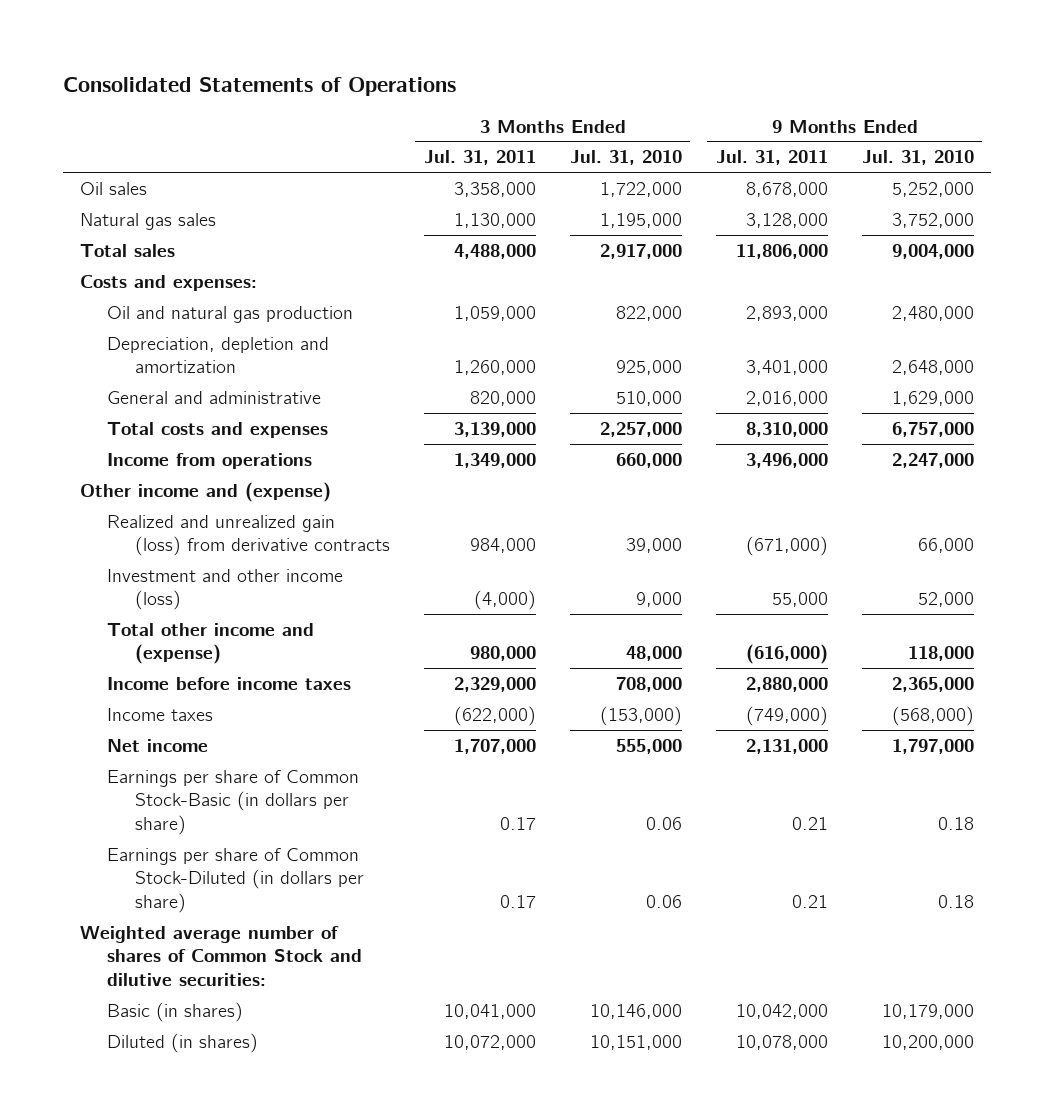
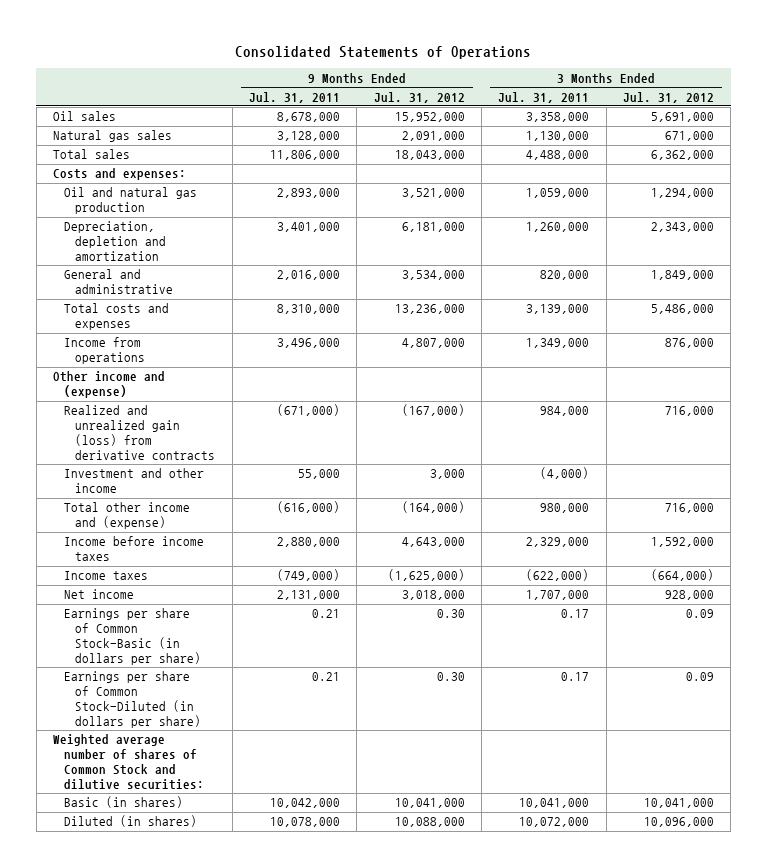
- | 3 Months Ended Jul. 31, 2011 | 3 Months Ended Jul. 31, 2010 | 9 Months Ended Jul. 31, 2011 | 9 Months Ended Jul. 31, 2010
+ | 9 Months Ended Jul. 31, 2011 | 9 Months Ended Jul. 31, 2012 | 3 Months Ended Jul. 31, 2011 | 3 Months Ended Jul. 31, 2012
- Investment and other income (loss) | (4,000) | 9,000 | 55,000 | 52,000
+ Investment and other income | 55,000 | 3,000 | (4,000) |

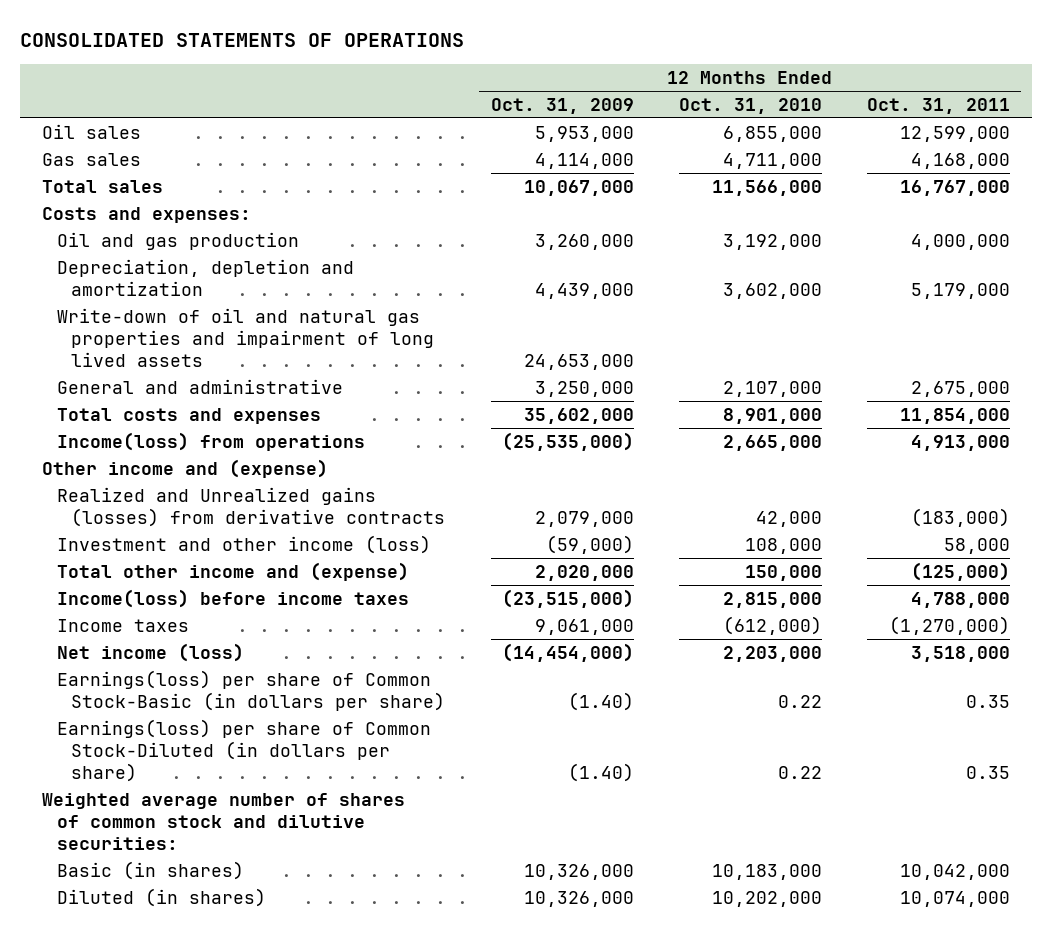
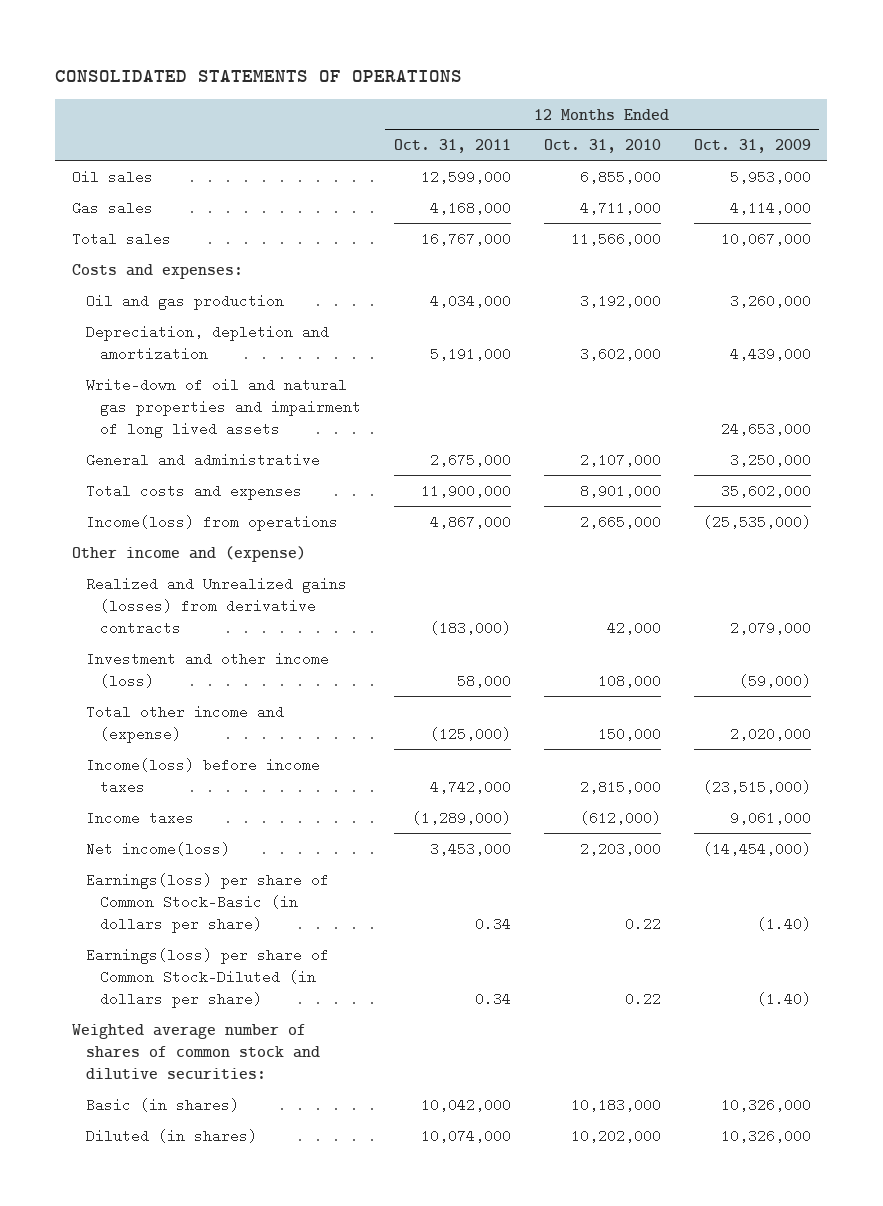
- | 12 Months Ended Oct. 31, 2009 | 12 Months Ended Oct. 31, 2010 | 12 Months Ended Oct. 31, 2011
+ | 12 Months Ended Oct. 31, 2011 | 12 Months Ended Oct. 31, 2010 | 12 Months Ended Oct. 31, 2009
- Oil and gas production | 3,260,000 | 3,192,000 | 4,000,000
- Depreciation, depletion and amortization | 4,439,000 | 3,602,000 | 5,179,000
+ Oil and gas production | 4,034,000 | 3,192,000 | 3,260,000
+ Depreciation, depletion and amortization | 5,191,000 | 3,602,000 | 4,439,000
- Total costs and expenses | 35,602,000 | 8,901,000 | 11,854,000
- Income(loss) from operations | (25,535,000) | 2,665,000 | 4,913,000
+ Total costs and expenses | 11,900,000 | 8,901,000 | 35,602,000
+ Income(loss) from operations | 4,867,000 | 2,665,000 | (25,535,000)
- Income(loss) before income taxes | (23,515,000) | 2,815,000 | 4,788,000
- Income taxes | 9,061,000 | (612,000) | (1,270,000)
- Net income (loss) | (14,454,000) | 2,203,000 | 3,518,000
- Earnings(loss) per share of Common Stock-Basic (in dollars per share) | (1.40) | 0.22 | 0.35
- Earnings(loss) per share of Common Stock-Diluted (in dollars per share) | (1.40) | 0.22 | 0.35
+ Income(loss) before income taxes | 4,742,000 | 2,815,000 | (23,515,000)
+ Income taxes | (1,289,000) | (612,000) | 9,061,000
+ Net income(loss) | 3,453,000 | 2,203,000 | (14,454,000)
+ Earnings(loss) per share of Common Stock-Basic (in dollars per share) | 0.34 | 0.22 | (1.40)
+ Earnings(loss) per share of Common Stock-Diluted (in dollars per share) | 0.34 | 0.22 | (1.40)

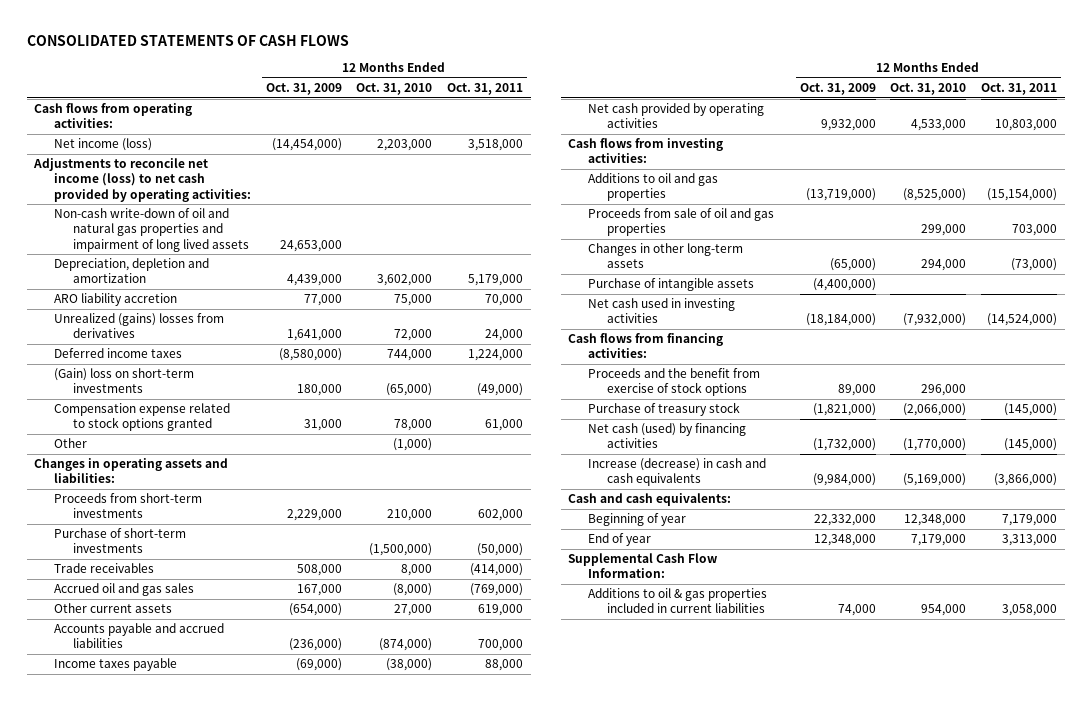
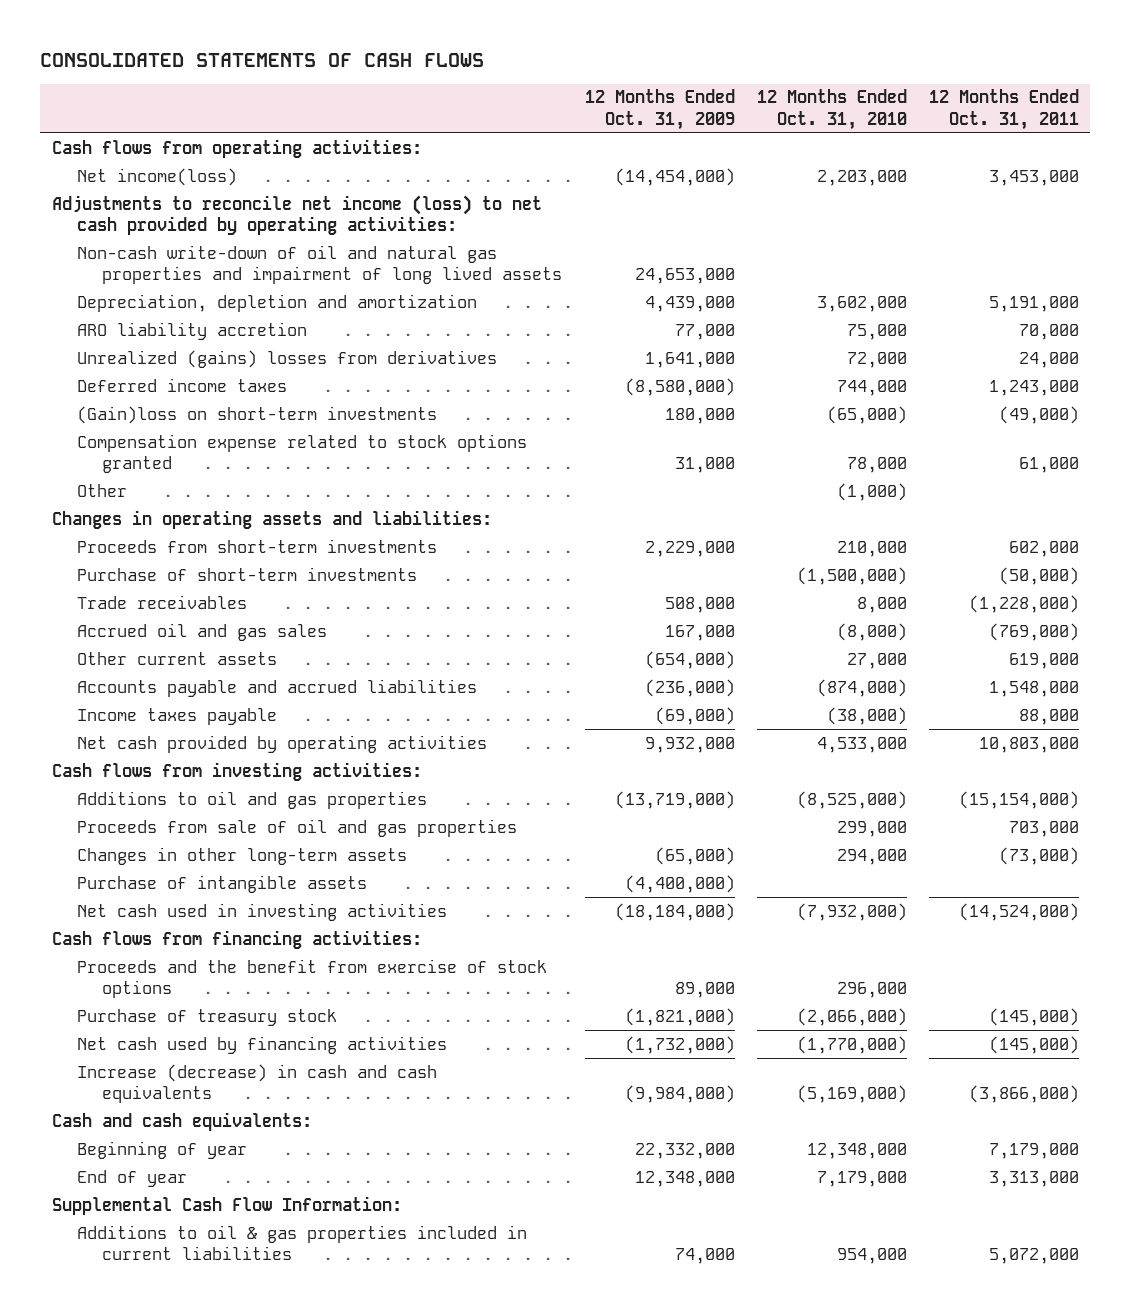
- Net income (loss) | (14,454,000) | 2,203,000 | 3,518,000
+ Net income(loss) | (14,454,000) | 2,203,000 | 3,453,000
- Depreciation, depletion and amortization | 4,439,000 | 3,602,000 | 5,179,000
+ Depreciation, depletion and amortization | 4,439,000 | 3,602,000 | 5,191,000
- Deferred income taxes | (8,580,000) | 744,000 | 1,224,000
- (Gain) loss on short-term investments | 180,000 | (65,000) | (49,000)
+ Deferred income taxes | (8,580,000) | 744,000 | 1,243,000
+ (Gain)loss on short-term investments | 180,000 | (65,000) | (49,000)
- Trade receivables | 508,000 | 8,000 | (414,000)
+ Trade receivables | 508,000 | 8,000 | (1,228,000)
- Accounts payable and accrued liabilities | (236,000) | (874,000) | 700,000
+ Accounts payable and accrued liabilities | (236,000) | (874,000) | 1,548,000
- Net cash (used) by financing activities | (1,732,000) | (1,770,000) | (145,000)
+ Net cash used by financing activities | (1,732,000) | (1,770,000) | (145,000)
- Additions to oil & gas properties included in current liabilities | 74,000 | 954,000 | 3,058,000
+ Additions to oil & gas properties included in current liabilities | 74,000 | 954,000 | 5,072,000

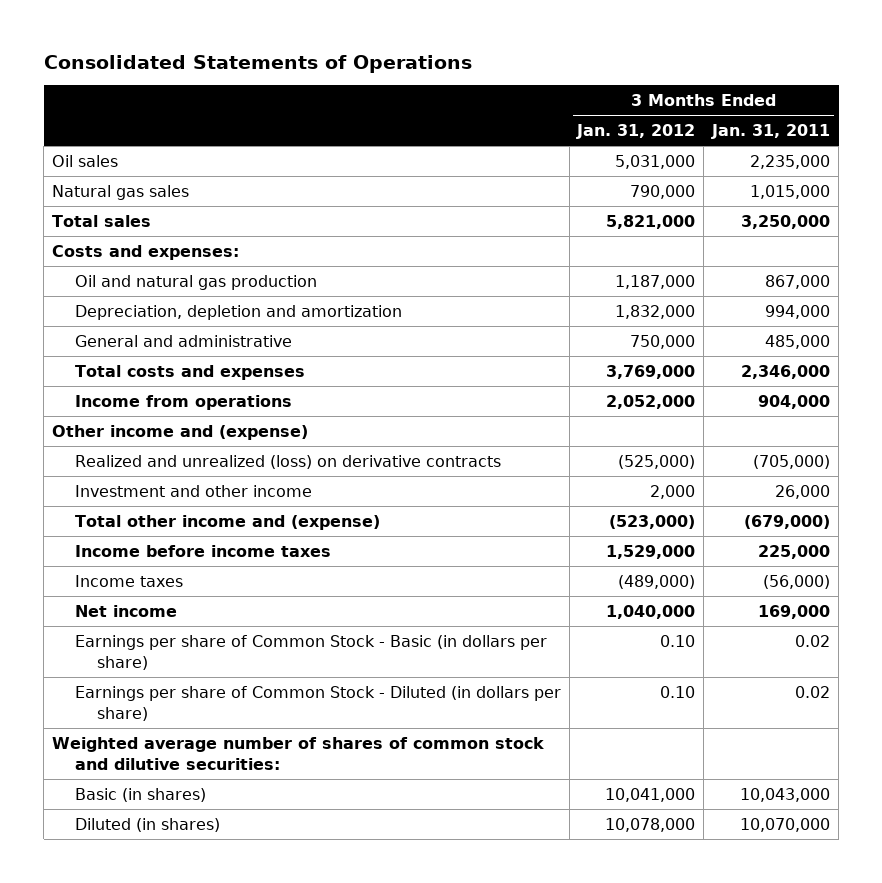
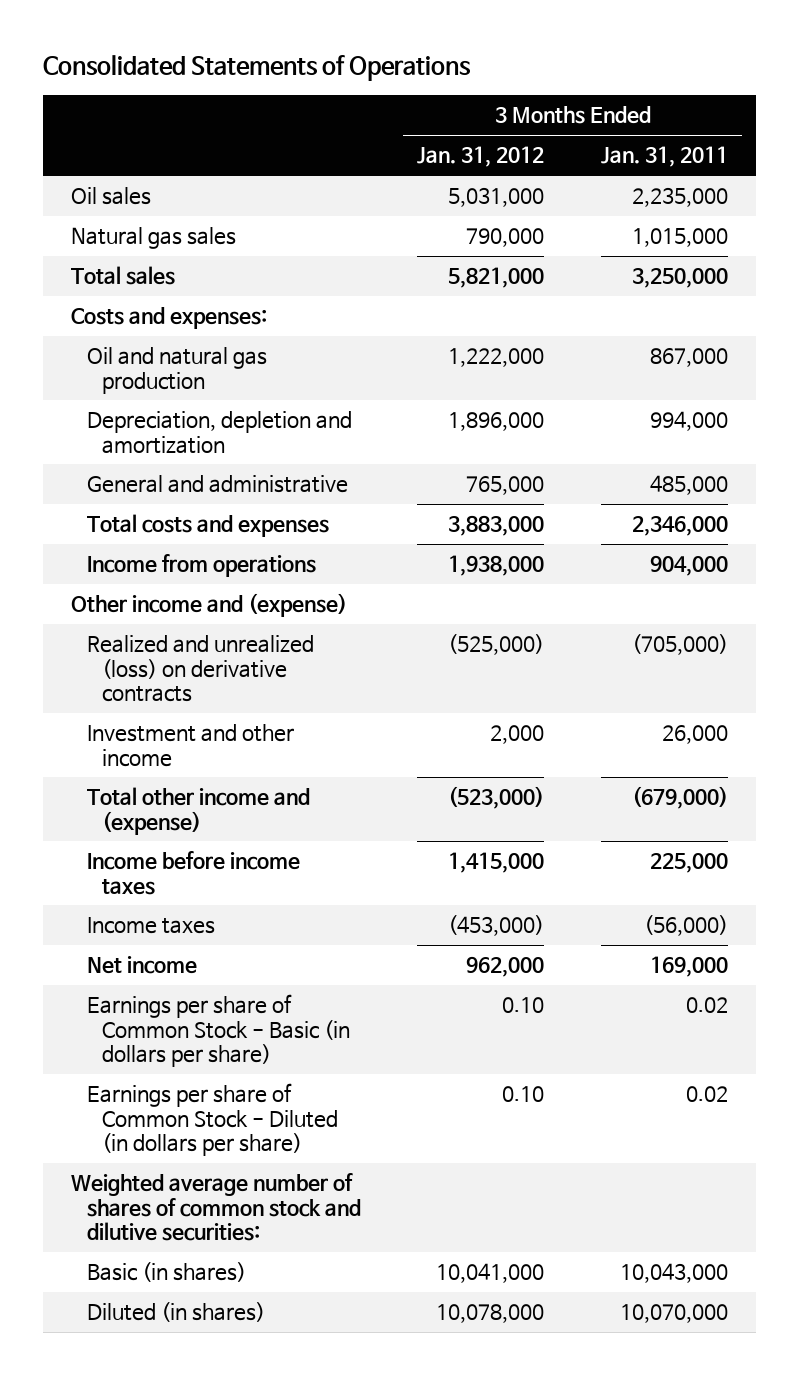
- Oil and natural gas production | 1,187,000 | 867,000
- Depreciation, depletion and amortization | 1,832,000 | 994,000
- General and administrative | 750,000 | 485,000
- Total costs and expenses | 3,769,000 | 2,346,000
- Income from operations | 2,052,000 | 904,000
+ Oil and natural gas production | 1,222,000 | 867,000
+ Depreciation, depletion and amortization | 1,896,000 | 994,000
+ General and administrative | 765,000 | 485,000
+ Total costs and expenses | 3,883,000 | 2,346,000
+ Income from operations | 1,938,000 | 904,000
- Income before income taxes | 1,529,000 | 225,000
- Income taxes | (489,000) | (56,000)
- Net income | 1,040,000 | 169,000
+ Income before income taxes | 1,415,000 | 225,000
+ Income taxes | (453,000) | (56,000)
+ Net income | 962,000 | 169,000

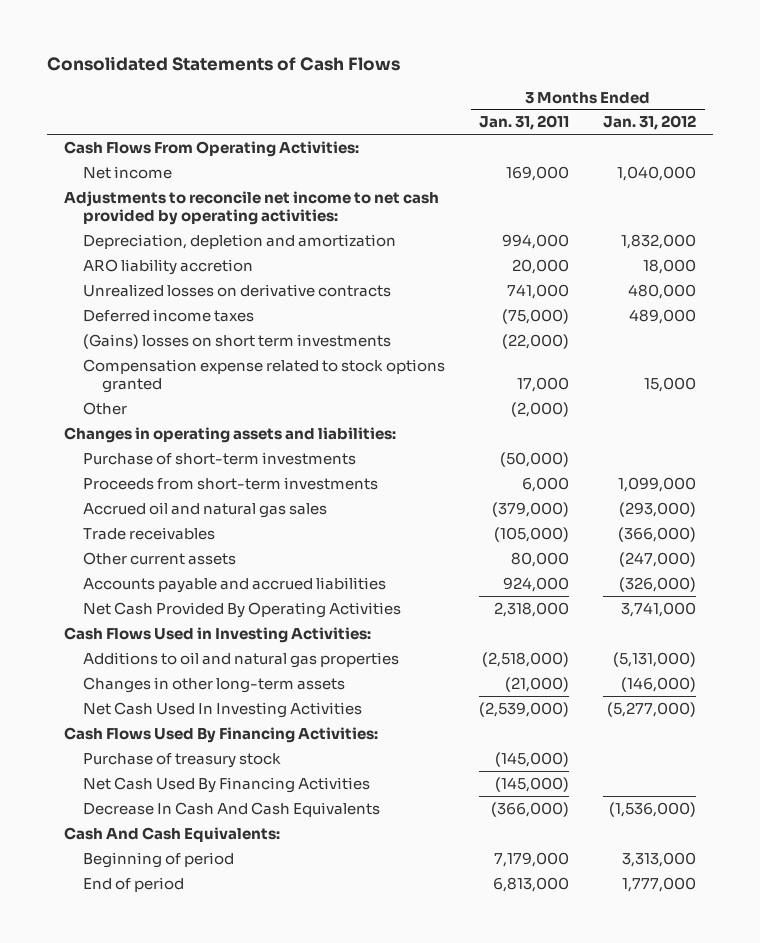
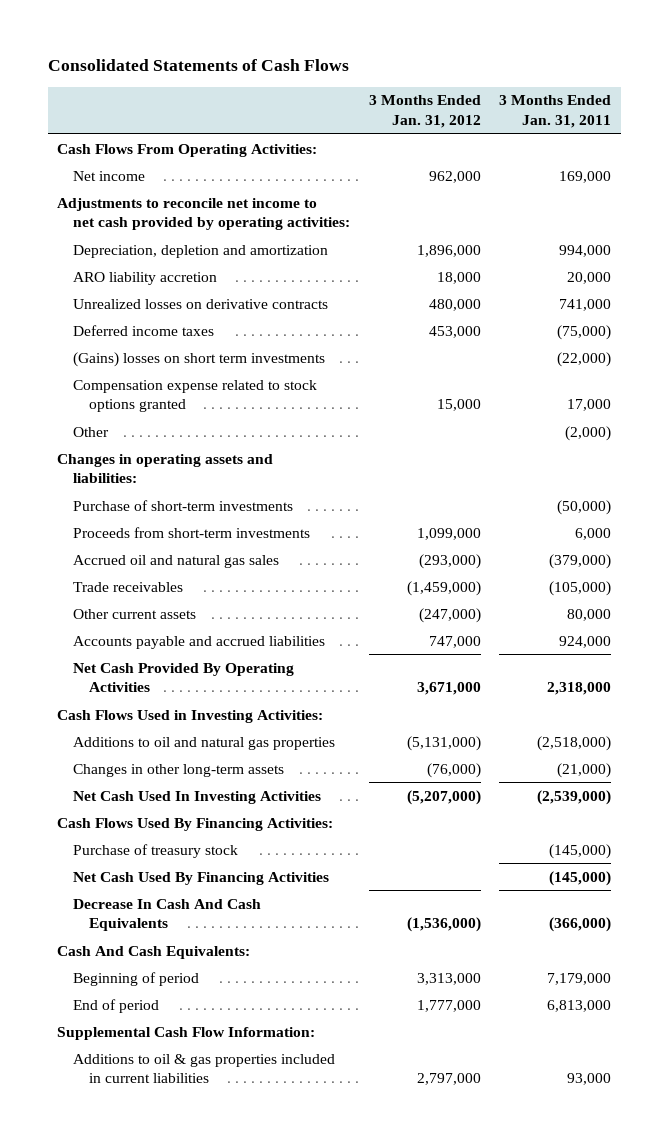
- | 3 Months Ended Jan. 31, 2011 | 3 Months Ended Jan. 31, 2012
+ | 3 Months Ended Jan. 31, 2012 | 3 Months Ended Jan. 31, 2011
- Net income | 169,000 | 1,040,000
+ Net income | 962,000 | 169,000
- Depreciation, depletion and amortization | 994,000 | 1,832,000
+ Depreciation, depletion and amortization | 1,896,000 | 994,000
- Deferred income taxes | (75,000) | 489,000
+ Deferred income taxes | 453,000 | (75,000)
- Trade receivables | (105,000) | (366,000)
+ Trade receivables | (1,459,000) | (105,000)
- Accounts payable and accrued liabilities | 924,000 | (326,000)
- Net Cash Provided By Operating Activities | 2,318,000 | 3,741,000
+ Accounts payable and accrued liabilities | 747,000 | 924,000
+ Net Cash Provided By Operating Activities | 3,671,000 | 2,318,000
- Changes in other long-term assets | (21,000) | (146,000)
- Net Cash Used In Investing Activities | (2,539,000) | (5,277,000)
+ Changes in other long-term assets | (76,000) | (21,000)
+ Net Cash Used In Investing Activities | (5,207,000) | (2,539,000)
+ Supplemental Cash Flow Information:
+ Additions to oil & gas properties included in current liabilities | 2,797,000 | 93,000

